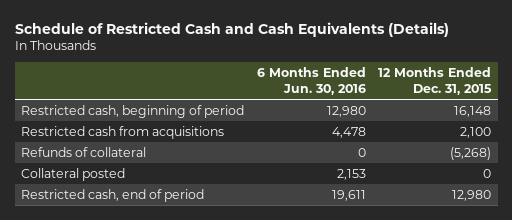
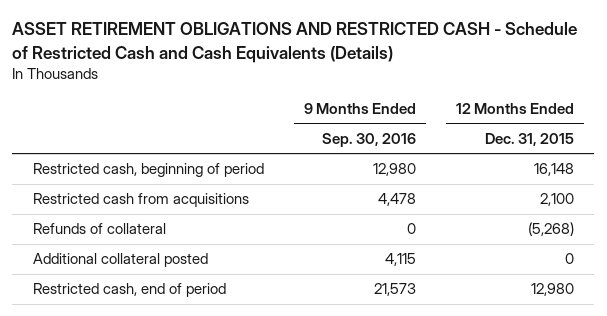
- Schedule of Restricted Cash and Cash Equivalents (Details)
+ ASSET RETIREMENT OBLIGATIONS AND RESTRICTED CASH - Schedule of Restricted Cash and Cash Equivalents (Details)
- | 6 Months Ended Jun. 30, 2016 | 12 Months Ended Dec. 31, 2015
+ | 9 Months Ended Sep. 30, 2016 | 12 Months Ended Dec. 31, 2015
- Collateral posted | 2,153 | 0
+ Additional collateral posted | 4,115 | 0

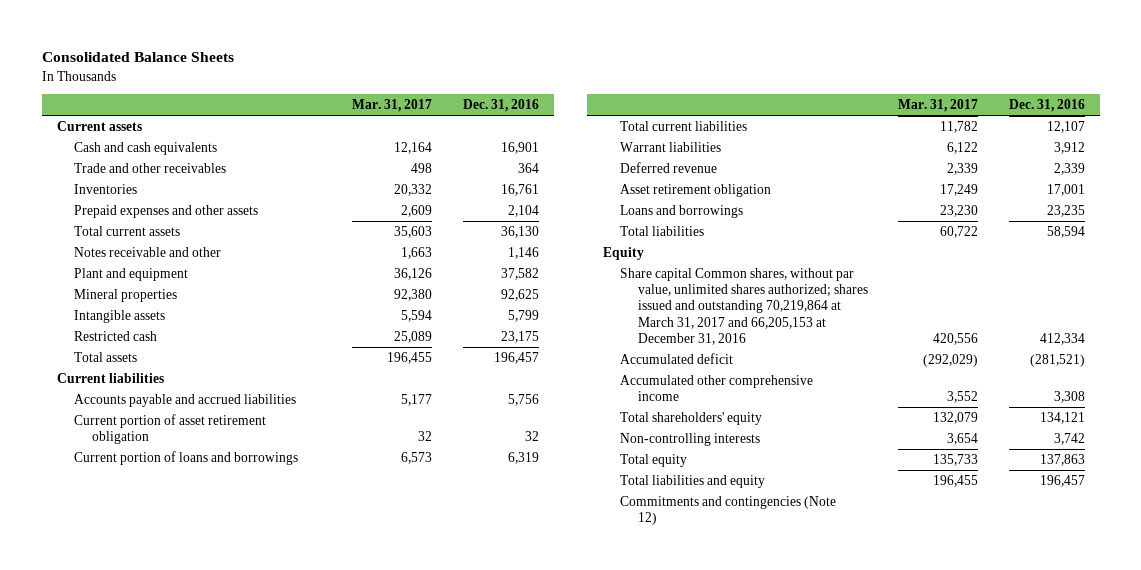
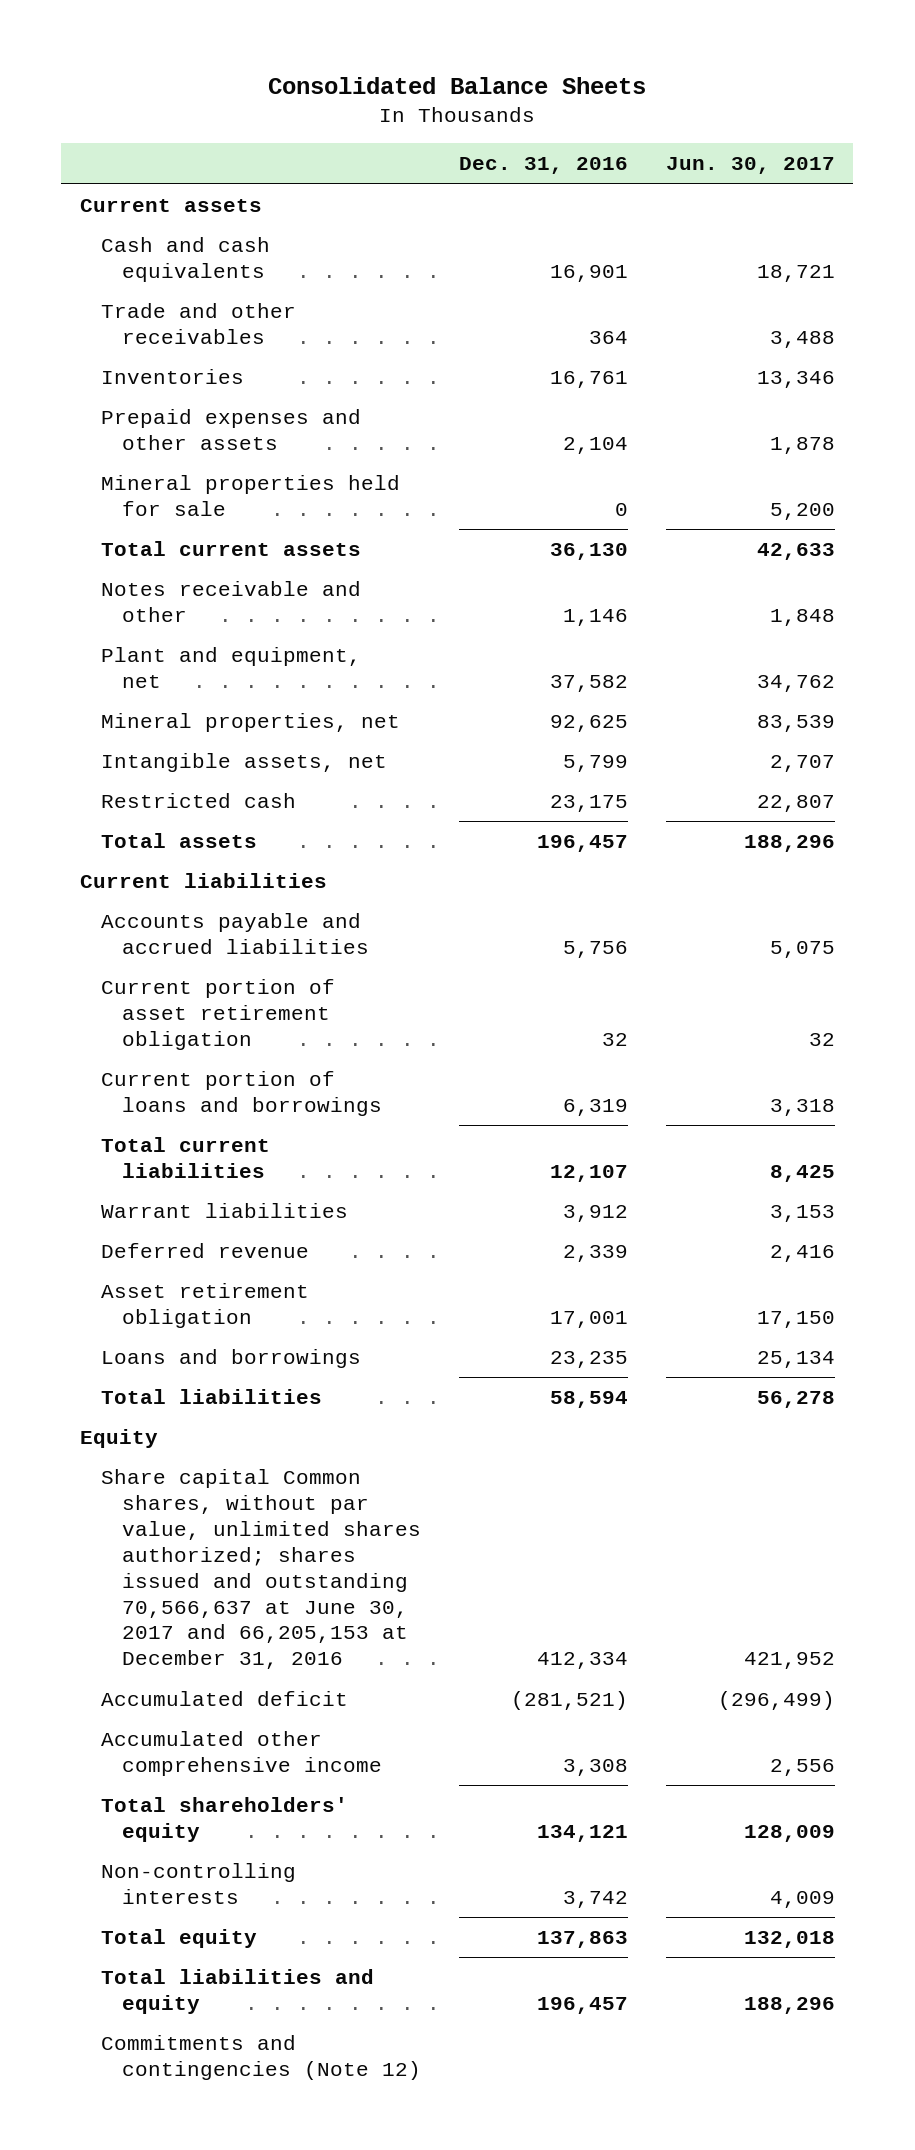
- | Mar. 31, 2017 | Dec. 31, 2016
+ | Dec. 31, 2016 | Jun. 30, 2017
+ Mineral properties held for sale | 0 | 5,200
- Plant and equipment | 36,126 | 37,582
- Mineral properties | 92,380 | 92,625
- Intangible assets | 5,594 | 5,799
+ Plant and equipment, net | 37,582 | 34,762
+ Mineral properties, net | 92,625 | 83,539
+ Intangible assets, net | 5,799 | 2,707
- Share capital Common shares, without par value, unlimited shares authorized; shares issued and outstanding 70,219,864 at March 31, 2017 and 66,205,153 at December 31, 2016 | 420,556 | 412,334
+ Share capital Common shares, without par value, unlimited shares authorized; shares issued and outstanding 70,566,637 at June 30, 2017 and 66,205,153 at December 31, 2016 | 412,334 | 421,952

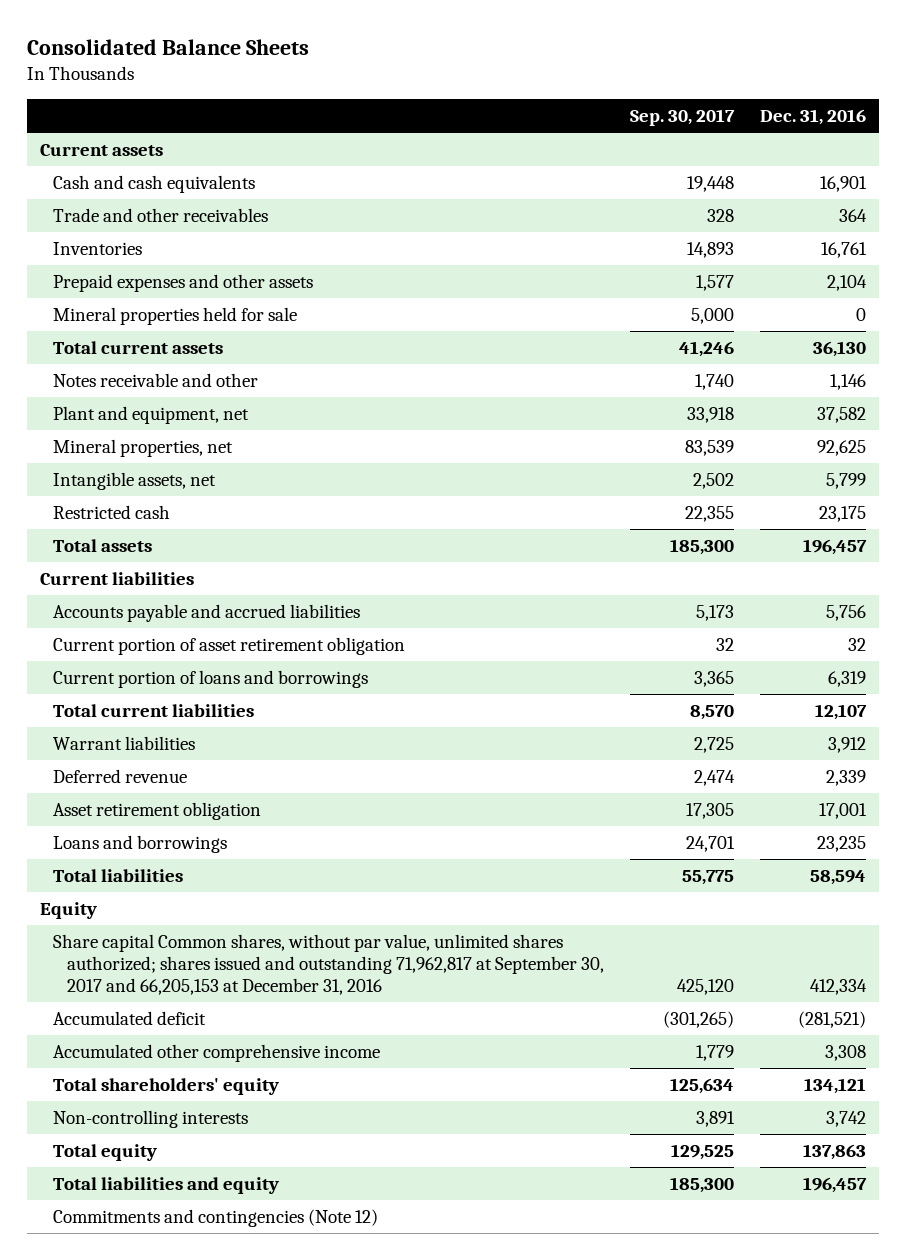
- | Dec. 31, 2016 | Jun. 30, 2017
+ | Sep. 30, 2017 | Dec. 31, 2016
- Share capital Common shares, without par value, unlimited shares authorized; shares issued and outstanding 70,566,637 at June 30, 2017 and 66,205,153 at December 31, 2016 | 412,334 | 421,952
+ Share capital Common shares, without par value, unlimited shares authorized; shares issued and outstanding 71,962,817 at September 30, 2017 and 66,205,153 at December 31, 2016 | 425,120 | 412,334

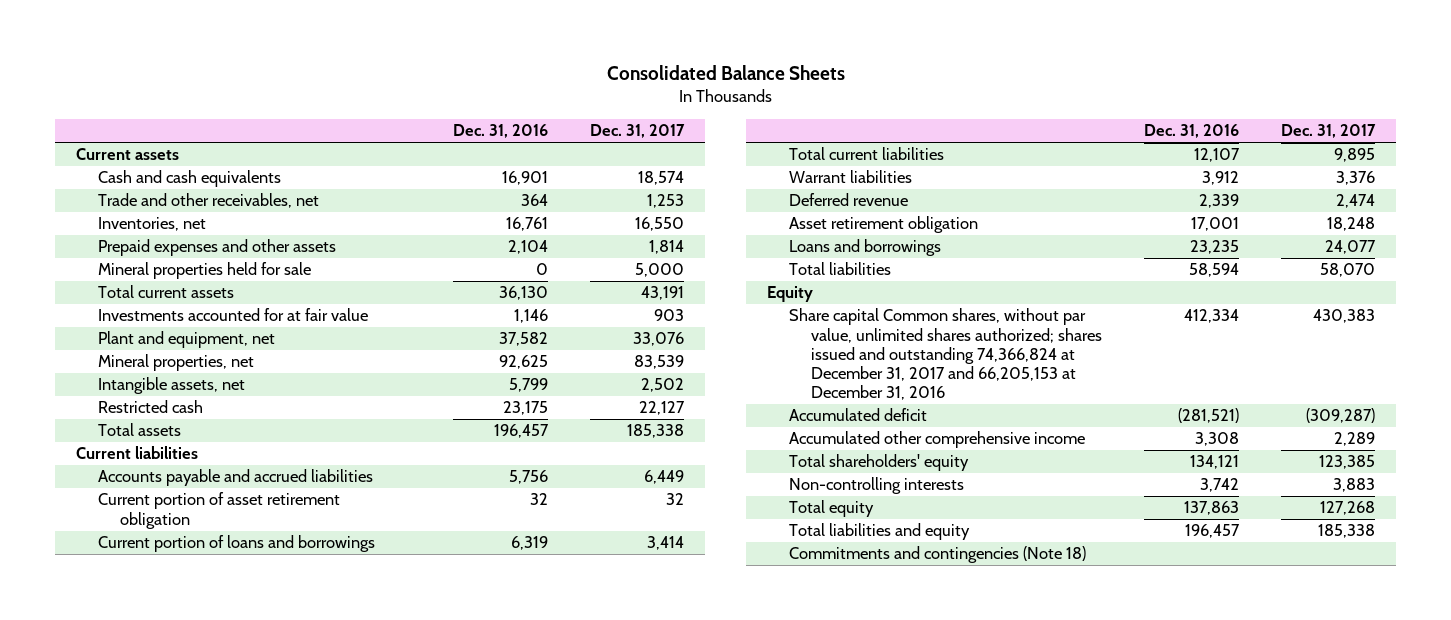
- | Sep. 30, 2017 | Dec. 31, 2016
+ | Dec. 31, 2016 | Dec. 31, 2017
- Trade and other receivables | 328 | 364
- Inventories | 14,893 | 16,761
+ Trade and other receivables, net | 364 | 1,253
+ Inventories, net | 16,761 | 16,550
- Notes receivable and other | 1,740 | 1,146
+ Investments accounted for at fair value | 1,146 | 903
- Share capital Common shares, without par value, unlimited shares authorized; shares issued and outstanding 71,962,817 at September 30, 2017 and 66,205,153 at December 31, 2016 | 425,120 | 412,334
+ Share capital Common shares, without par value, unlimited shares authorized; shares issued and outstanding 74,366,824 at December 31, 2017 and 66,205,153 at December 31, 2016 | 412,334 | 430,383
- Commitments and contingencies (Note 12)
+ Commitments and contingencies (Note 18)

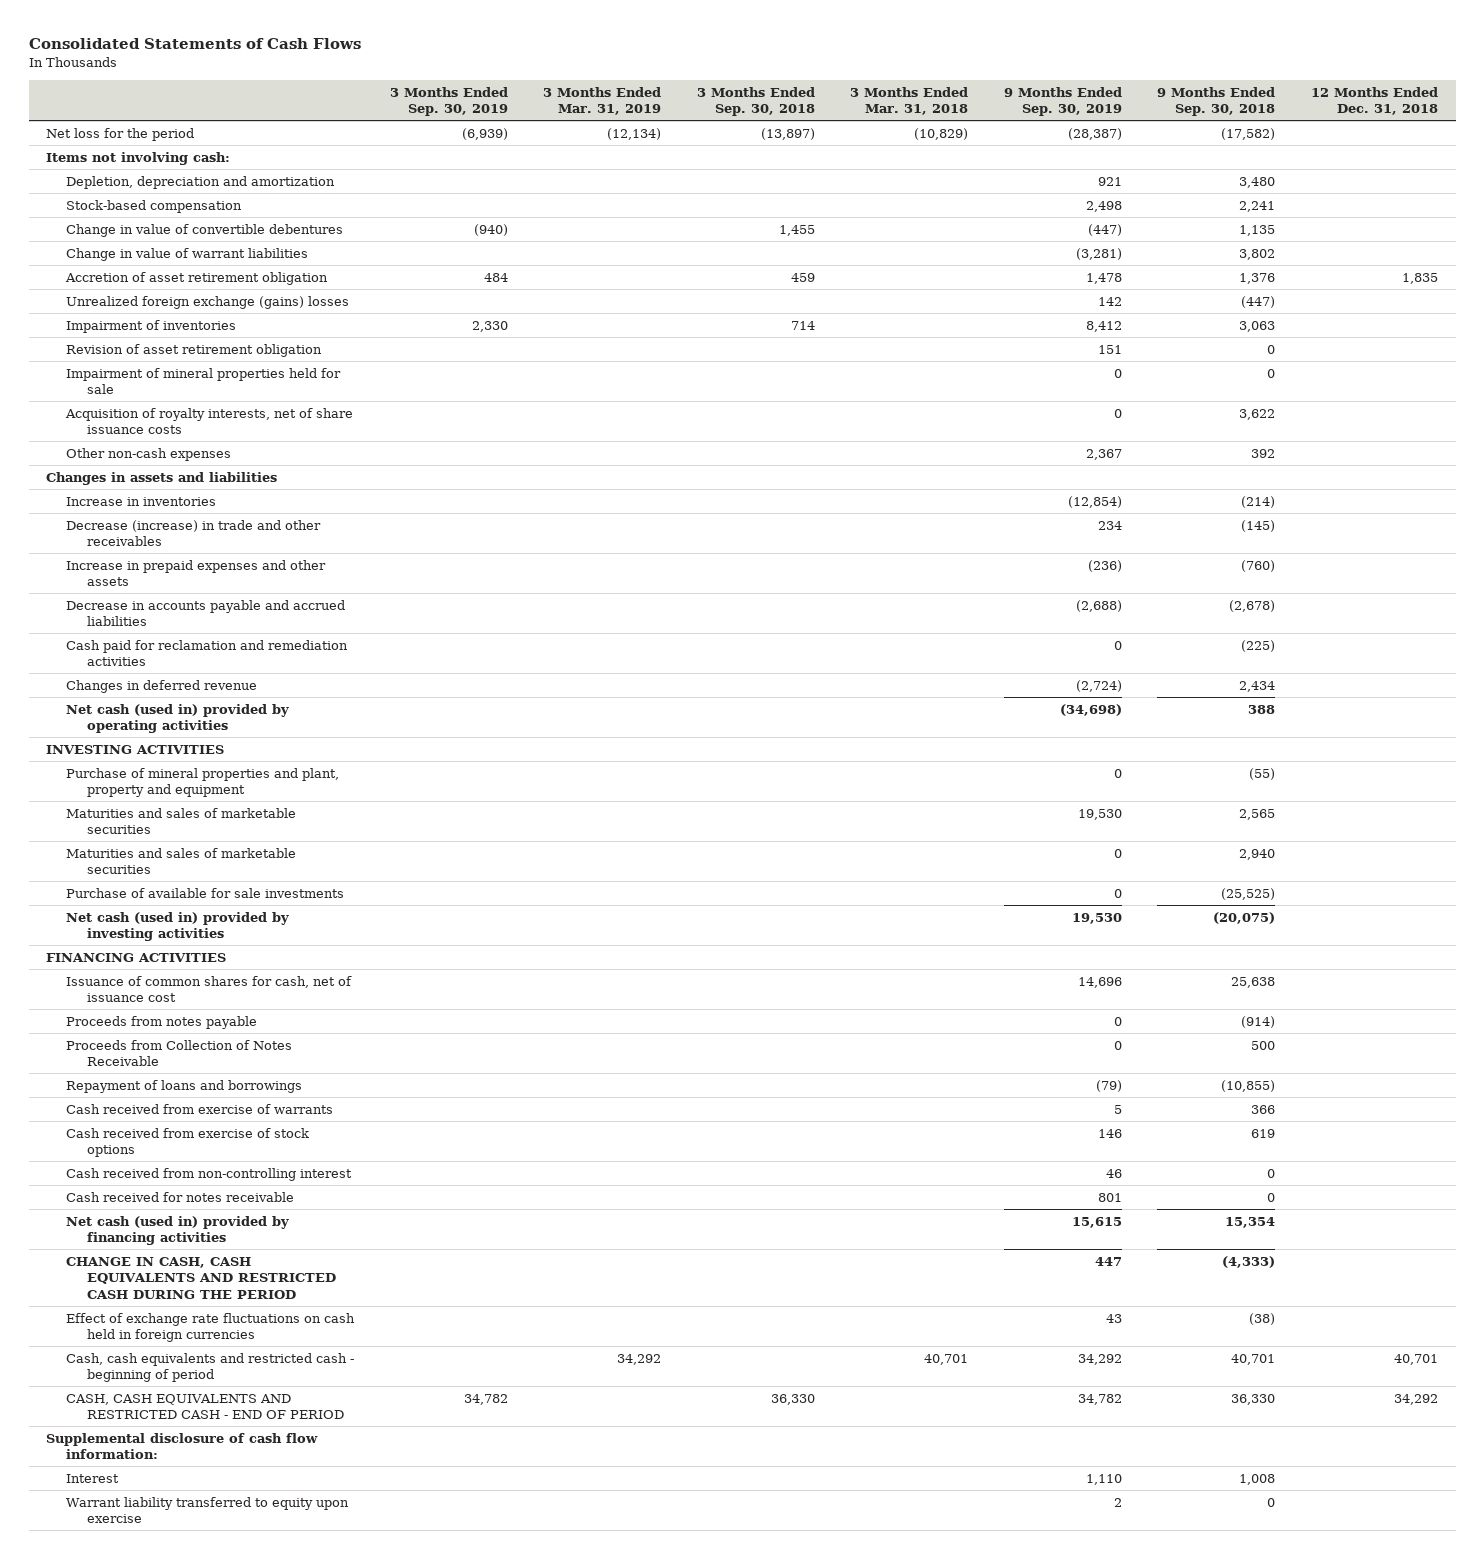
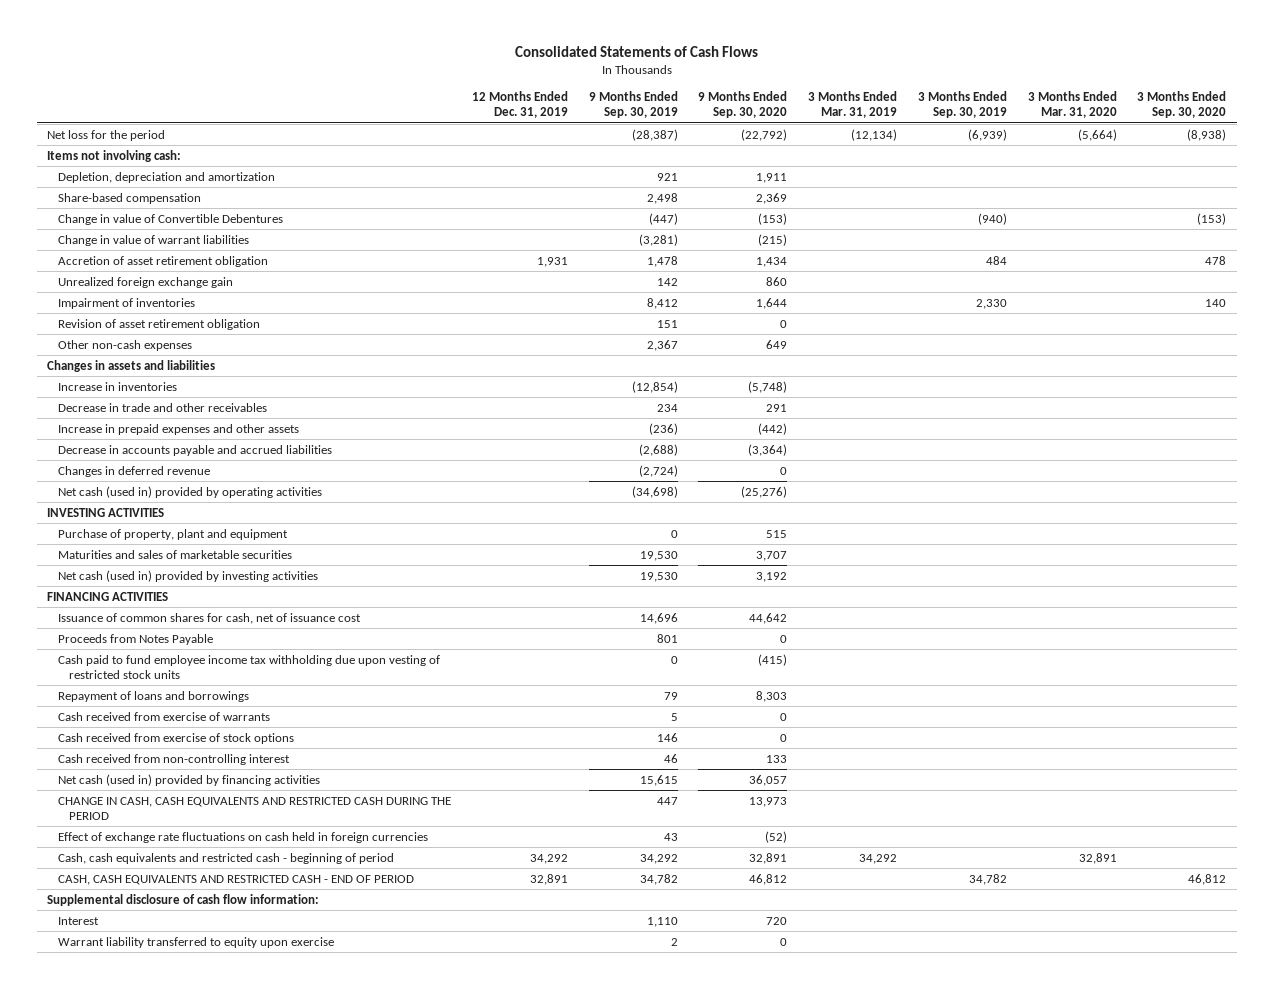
- | 3 Months Ended Sep. 30, 2019 | 3 Months Ended Mar. 31, 2019 | 3 Months Ended Sep. 30, 2018 | 3 Months Ended Mar. 31, 2018 | 9 Months Ended Sep. 30, 2019 | 9 Months Ended Sep. 30, 2018 | 12 Months Ended Dec. 31, 2018
+ | 12 Months Ended Dec. 31, 2019 | 9 Months Ended Sep. 30, 2019 | 9 Months Ended Sep. 30, 2020 | 3 Months Ended Mar. 31, 2019 | 3 Months Ended Sep. 30, 2019 | 3 Months Ended Mar. 31, 2020 | 3 Months Ended Sep. 30, 2020
- Stock-based compensation | | | | | 2,498 | 2,241 |
- Change in value of convertible debentures | (940) | | 1,455 | | (447) | 1,135 |
+ Share-based compensation | | 2,498 | 2,369 | | | |
+ Change in value of Convertible Debentures | | (447) | (153) | | (940) | | (153)
- Unrealized foreign exchange (gains) losses | | | | | 142 | (447) |
+ Unrealized foreign exchange gain | | 142 | 860 | | | |
- Impairment of mineral properties held for sale | | | | | 0 | 0 |
- Acquisition of royalty interests, net of share issuance costs | | | | | 0 | 3,622 |
- Decrease (increase) in trade and other receivables | | | | | 234 | (145) |
+ Decrease in trade and other receivables | | 234 | 291 | | | |
- Cash paid for reclamation and remediation activities | | | | | 0 | (225) |
- Purchase of mineral properties and plant, property and equipment | | | | | 0 | (55) |
+ Purchase of property, plant and equipment | | 0 | 515 | | | |
- Maturities and sales of marketable securities | | | | | 0 | 2,940 |
- Purchase of available for sale investments | | | | | 0 | (25,525) |
- Proceeds from notes payable | | | | | 0 | (914) |
- Proceeds from Collection of Notes Receivable | | | | | 0 | 500 |
- Repayment of loans and borrowings | | | | | (79) | (10,855) |
+ Proceeds from Notes Payable | | 801 | 0 | | | |
+ Cash paid to fund employee income tax withholding due upon vesting of restricted stock units | | 0 | (415) | | | |
+ Repayment of loans and borrowings | | 79 | 8,303 | | | |
- Cash received for notes receivable | | | | | 801 | 0 |

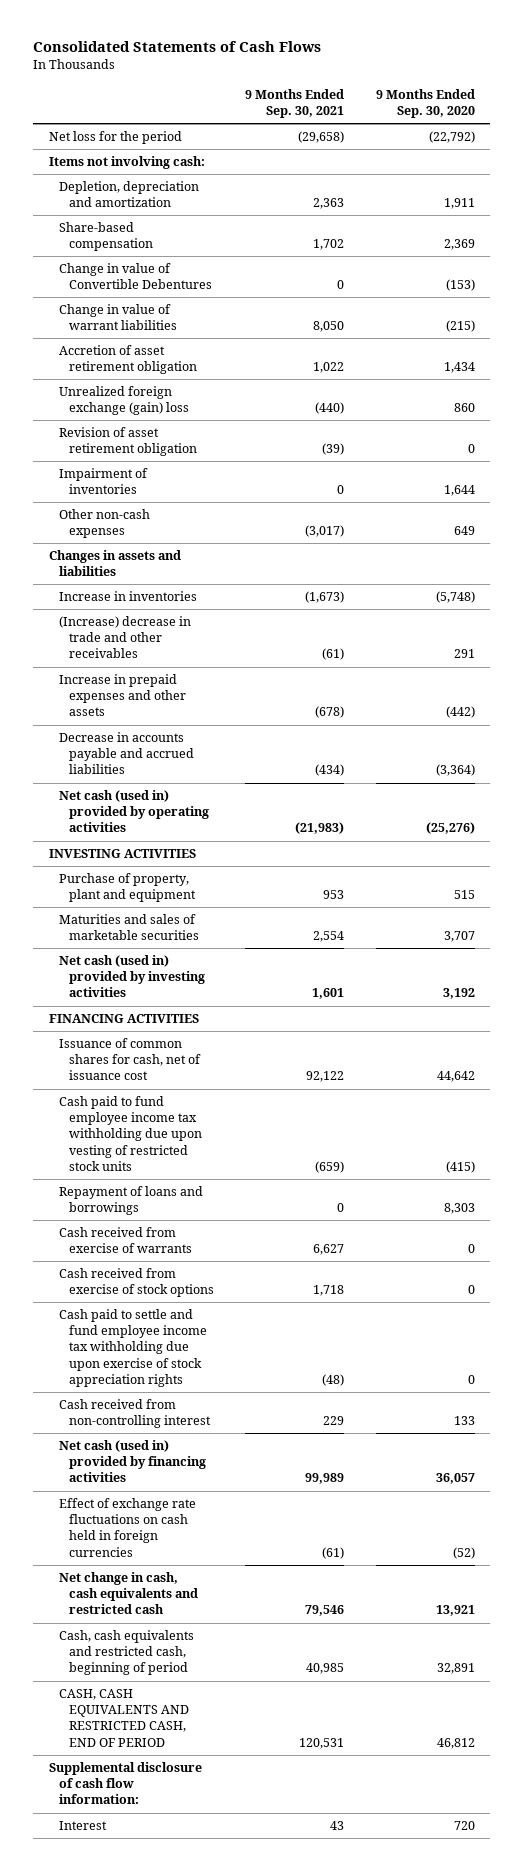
- | 12 Months Ended Dec. 31, 2019 | 9 Months Ended Sep. 30, 2019 | 9 Months Ended Sep. 30, 2020 | 3 Months Ended Mar. 31, 2019 | 3 Months Ended Sep. 30, 2019 | 3 Months Ended Mar. 31, 2020 | 3 Months Ended Sep. 30, 2020
+ | 9 Months Ended Sep. 30, 2021 | 9 Months Ended Sep. 30, 2020
- Unrealized foreign exchange gain | | 142 | 860 | | | |
+ Unrealized foreign exchange (gain) loss | (440) | 860
moved down: Impairment of inventories | 0 | 1,644
- Decrease in trade and other receivables | | 234 | 291 | | | |
+ (Increase) decrease in trade and other receivables | (61) | 291
- Changes in deferred revenue | | (2,724) | 0 | | | |
- Proceeds from Notes Payable | | 801 | 0 | | | |
+ Cash paid to settle and fund employee income tax withholding due upon exercise of stock appreciation rights | (48) | 0
- CHANGE IN CASH, CASH EQUIVALENTS AND RESTRICTED CASH DURING THE PERIOD | | 447 | 13,973 | | | |
- Cash, cash equivalents and restricted cash - beginning of period | 34,292 | 34,292 | 32,891 | 34,292 | | 32,891 |
- CASH, CASH EQUIVALENTS AND RESTRICTED CASH - END OF PERIOD | 32,891 | 34,782 | 46,812 | | 34,782 | | 46,812
+ Net change in cash, cash equivalents and restricted cash | 79,546 | 13,921
+ Cash, cash equivalents and restricted cash, beginning of period | 40,985 | 32,891
+ CASH, CASH EQUIVALENTS AND RESTRICTED CASH, END OF PERIOD | 120,531 | 46,812
- Warrant liability transferred to equity upon exercise | | 2 | 0 | | | |

